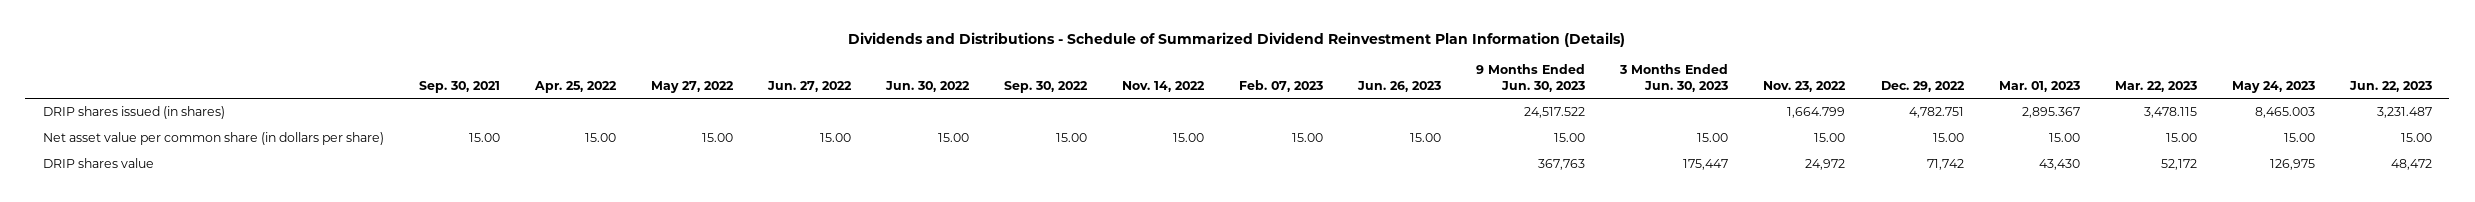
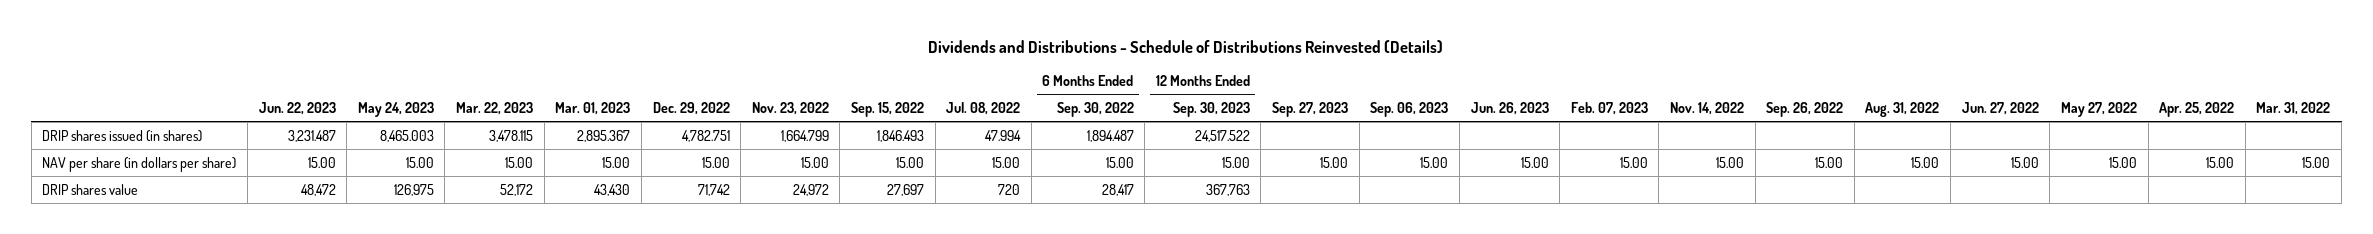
- Dividends and Distributions - Schedule of Summarized Dividend Reinvestment Plan Information (Details)
+ Dividends and Distributions - Schedule of Distributions Reinvested (Details)
- | Sep. 30, 2021 | Apr. 25, 2022 | May 27, 2022 | Jun. 27, 2022 | Jun. 30, 2022 | Sep. 30, 2022 | Nov. 14, 2022 | Feb. 07, 2023 | Jun. 26, 2023 | 9 Months Ended Jun. 30, 2023 | 3 Months Ended Jun. 30, 2023 | Nov. 23, 2022 | Dec. 29, 2022 | Mar. 01, 2023 | Mar. 22, 2023 | May 24, 2023 | Jun. 22, 2023
+ | Jun. 22, 2023 | May 24, 2023 | Mar. 22, 2023 | Mar. 01, 2023 | Dec. 29, 2022 | Nov. 23, 2022 | Sep. 15, 2022 | Jul. 08, 2022 | 6 Months Ended Sep. 30, 2022 | 12 Months Ended Sep. 30, 2023 | Sep. 27, 2023 | Sep. 06, 2023 | Jun. 26, 2023 | Feb. 07, 2023 | Nov. 14, 2022 | Sep. 26, 2022 | Aug. 31, 2022 | Jun. 27, 2022 | May 27, 2022 | Apr. 25, 2022 | Mar. 31, 2022
- Net asset value per common share (in dollars per share) | 15.00 | 15.00 | 15.00 | 15.00 | 15.00 | 15.00 | 15.00 | 15.00 | 15.00 | 15.00 | 15.00 | 15.00 | 15.00 | 15.00 | 15.00 | 15.00 | 15.00
+ NAV per share (in dollars per share) | 15.00 | 15.00 | 15.00 | 15.00 | 15.00 | 15.00 | 15.00 | 15.00 | 15.00 | 15.00 | 15.00 | 15.00 | 15.00 | 15.00 | 15.00 | 15.00 | 15.00 | 15.00 | 15.00 | 15.00 | 15.00

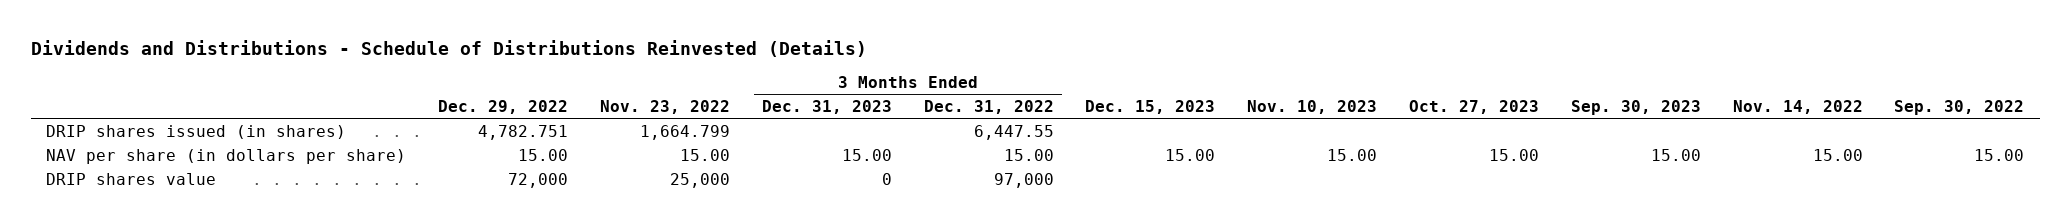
- | Jun. 22, 2023 | May 24, 2023 | Mar. 22, 2023 | Mar. 01, 2023 | Dec. 29, 2022 | Nov. 23, 2022 | Sep. 15, 2022 | Jul. 08, 2022 | 6 Months Ended Sep. 30, 2022 | 12 Months Ended Sep. 30, 2023 | Sep. 27, 2023 | Sep. 06, 2023 | Jun. 26, 2023 | Feb. 07, 2023 | Nov. 14, 2022 | Sep. 26, 2022 | Aug. 31, 2022 | Jun. 27, 2022 | May 27, 2022 | Apr. 25, 2022 | Mar. 31, 2022
+ | Dec. 29, 2022 | Nov. 23, 2022 | 3 Months Ended Dec. 31, 2023 | 3 Months Ended Dec. 31, 2022 | Dec. 15, 2023 | Nov. 10, 2023 | Oct. 27, 2023 | Sep. 30, 2023 | Nov. 14, 2022 | Sep. 30, 2022
- DRIP shares value | 48,472 | 126,975 | 52,172 | 43,430 | 71,742 | 24,972 | 27,697 | 720 | 28,417 | 367,763 | | | | | | | | | | |
+ DRIP shares value | 72,000 | 25,000 | 0 | 97,000 | | | | | |

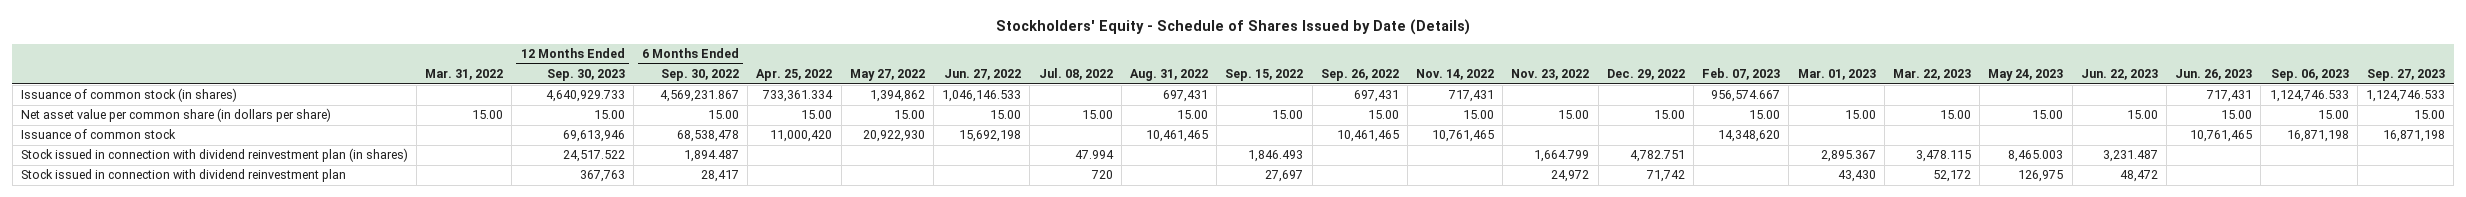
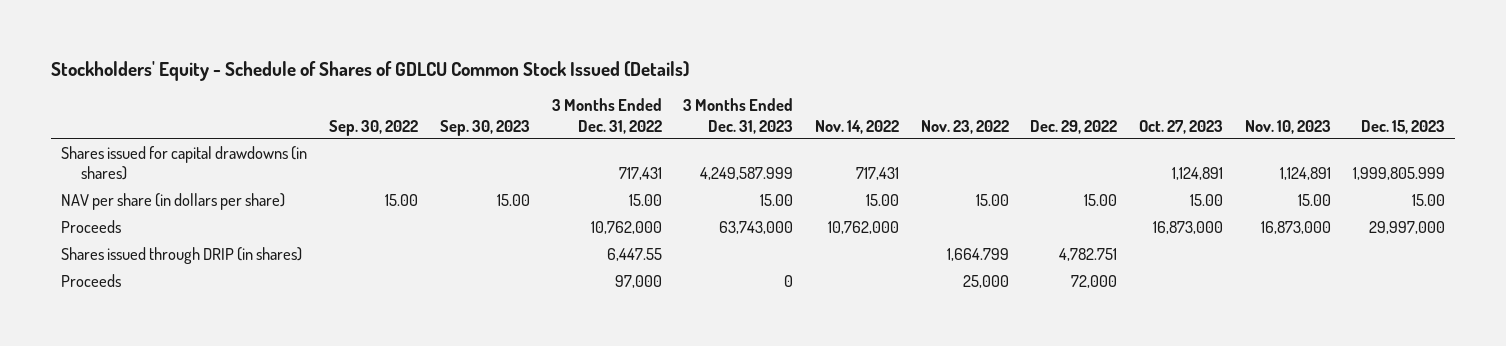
- Stockholders' Equity - Schedule of Shares Issued by Date (Details)
+ Stockholders' Equity - Schedule of Shares of GDLCU Common Stock Issued (Details)
- | Mar. 31, 2022 | 12 Months Ended Sep. 30, 2023 | 6 Months Ended Sep. 30, 2022 | Apr. 25, 2022 | May 27, 2022 | Jun. 27, 2022 | Jul. 08, 2022 | Aug. 31, 2022 | Sep. 15, 2022 | Sep. 26, 2022 | Nov. 14, 2022 | Nov. 23, 2022 | Dec. 29, 2022 | Feb. 07, 2023 | Mar. 01, 2023 | Mar. 22, 2023 | May 24, 2023 | Jun. 22, 2023 | Jun. 26, 2023 | Sep. 06, 2023 | Sep. 27, 2023
+ | Sep. 30, 2022 | Sep. 30, 2023 | 3 Months Ended Dec. 31, 2022 | 3 Months Ended Dec. 31, 2023 | Nov. 14, 2022 | Nov. 23, 2022 | Dec. 29, 2022 | Oct. 27, 2023 | Nov. 10, 2023 | Dec. 15, 2023
- Issuance of common stock (in shares) | | 4,640,929.733 | 4,569,231.867 | 733,361.334 | 1,394,862 | 1,046,146.533 | | 697,431 | | 697,431 | 717,431 | | | 956,574.667 | | | | | 717,431 | 1,124,746.533 | 1,124,746.533
- Net asset value per common share (in dollars per share) | 15.00 | 15.00 | 15.00 | 15.00 | 15.00 | 15.00 | 15.00 | 15.00 | 15.00 | 15.00 | 15.00 | 15.00 | 15.00 | 15.00 | 15.00 | 15.00 | 15.00 | 15.00 | 15.00 | 15.00 | 15.00
- Issuance of common stock | | 69,613,946 | 68,538,478 | 11,000,420 | 20,922,930 | 15,692,198 | | 10,461,465 | | 10,461,465 | 10,761,465 | | | 14,348,620 | | | | | 10,761,465 | 16,871,198 | 16,871,198
- Stock issued in connection with dividend reinvestment plan (in shares) | | 24,517.522 | 1,894.487 | | | | 47.994 | | 1,846.493 | | | 1,664.799 | 4,782.751 | | 2,895.367 | 3,478.115 | 8,465.003 | 3,231.487 | | |
- Stock issued in connection with dividend reinvestment plan | | 367,763 | 28,417 | | | | 720 | | 27,697 | | | 24,972 | 71,742 | | 43,430 | 52,172 | 126,975 | 48,472 | | |
+ Shares issued for capital drawdowns (in shares) | | | 717,431 | 4,249,587.999 | 717,431 | | | 1,124,891 | 1,124,891 | 1,999,805.999
+ NAV per share (in dollars per share) | 15.00 | 15.00 | 15.00 | 15.00 | 15.00 | 15.00 | 15.00 | 15.00 | 15.00 | 15.00
+ Proceeds | | | 10,762,000 | 63,743,000 | 10,762,000 | | | 16,873,000 | 16,873,000 | 29,997,000
+ Shares issued through DRIP (in shares) | | | 6,447.55 | | | 1,664.799 | 4,782.751 | | |
+ Proceeds | | | 97,000 | 0 | | 25,000 | 72,000 | | |

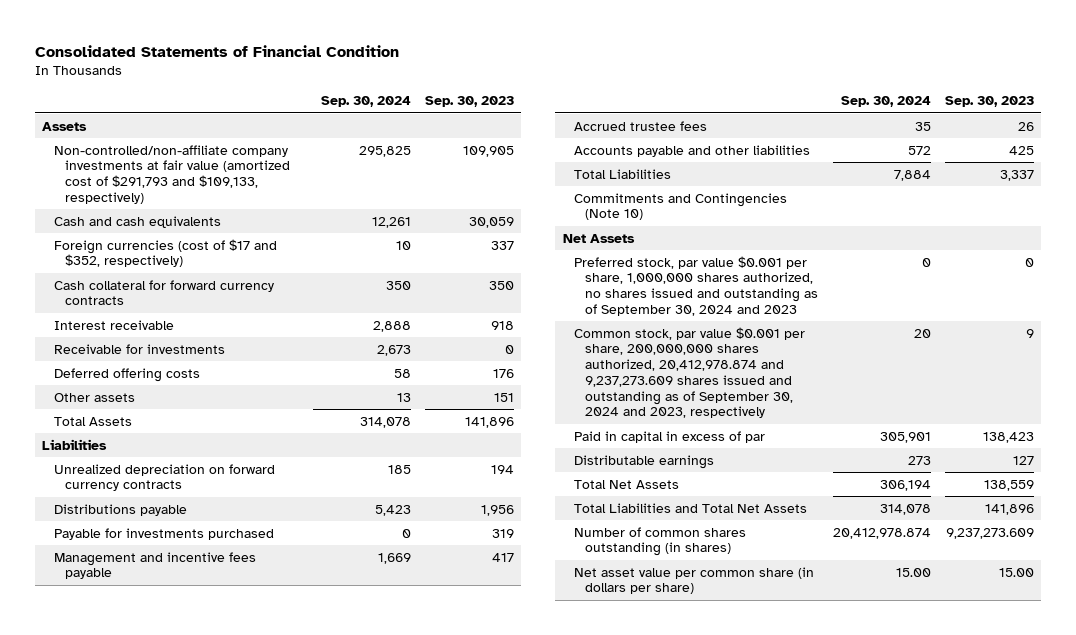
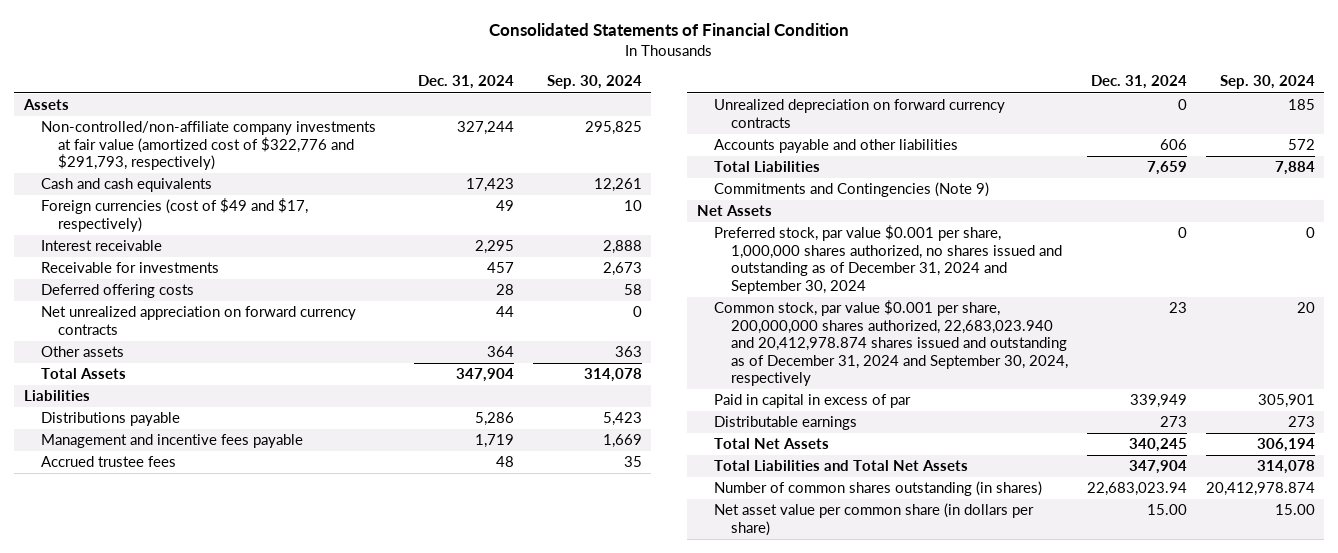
- | Sep. 30, 2024 | Sep. 30, 2023
+ | Dec. 31, 2024 | Sep. 30, 2024
- Non-controlled/non-affiliate company investments at fair value (amortized cost of $291,793 and $109,133, respectively) | 295,825 | 109,905
+ Non-controlled/non-affiliate company investments at fair value (amortized cost of $322,776 and $291,793, respectively) | 327,244 | 295,825
- Foreign currencies (cost of $17 and $352, respectively) | 10 | 337
- Cash collateral for forward currency contracts | 350 | 350
+ Foreign currencies (cost of $49 and $17, respectively) | 49 | 10
- Other assets | 13 | 151
+ Net unrealized appreciation on forward currency contracts | 44 | 0
+ Other assets | 364 | 363
- Payable for investments purchased | 0 | 319
moved down: Unrealized depreciation on forward currency contracts | 0 | 185
- Commitments and Contingencies (Note 10)
+ Commitments and Contingencies (Note 9)
- Preferred stock, par value $0.001 per share, 1,000,000 shares authorized, no shares issued and outstanding as of September 30, 2024 and 2023 | 0 | 0
- Common stock, par value $0.001 per share, 200,000,000 shares authorized, 20,412,978.874 and 9,237,273.609 shares issued and outstanding as of September 30, 2024 and 2023, respectively | 20 | 9
+ Preferred stock, par value $0.001 per share, 1,000,000 shares authorized, no shares issued and outstanding as of December 31, 2024 and September 30, 2024 | 0 | 0
+ Common stock, par value $0.001 per share, 200,000,000 shares authorized, 22,683,023.940 and 20,412,978.874 shares issued and outstanding as of December 31, 2024 and September 30, 2024, respectively | 23 | 20

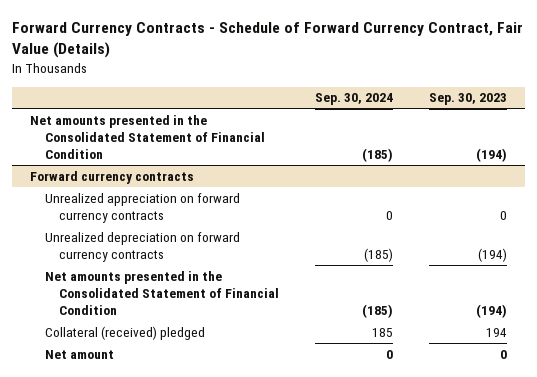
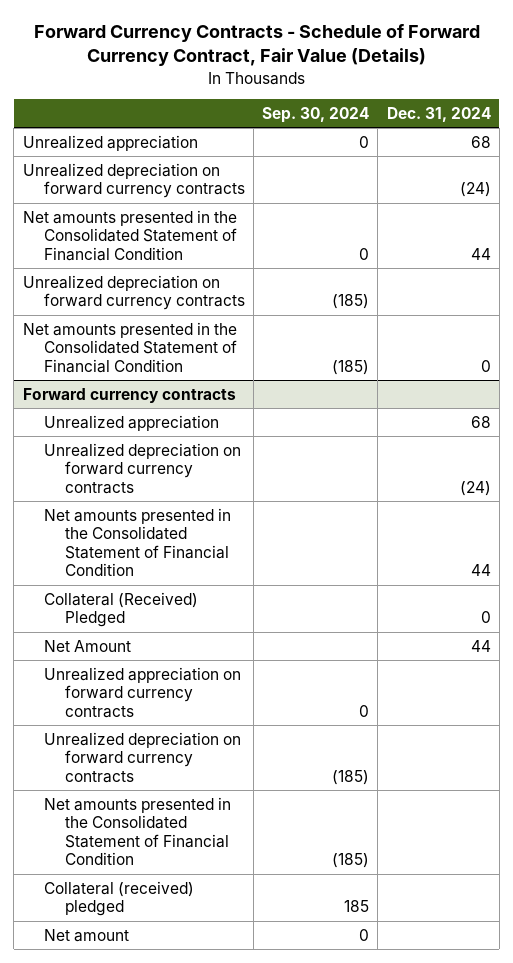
- | Sep. 30, 2024 | Sep. 30, 2023
+ | Sep. 30, 2024 | Dec. 31, 2024
+ Unrealized appreciation | 0 | 68
+ Unrealized depreciation on forward currency contracts | | (24)
+ Net amounts presented in the Consolidated Statement of Financial Condition | 0 | 44
+ Unrealized depreciation on forward currency contracts | (185) |
@ Forward currency contracts
+ Unrealized appreciation | | 68
+ Unrealized depreciation on forward currency contracts | | (24)
+ Net amounts presented in the Consolidated Statement of Financial Condition | | 44
+ Collateral (Received) Pledged | | 0
+ Net Amount | | 44

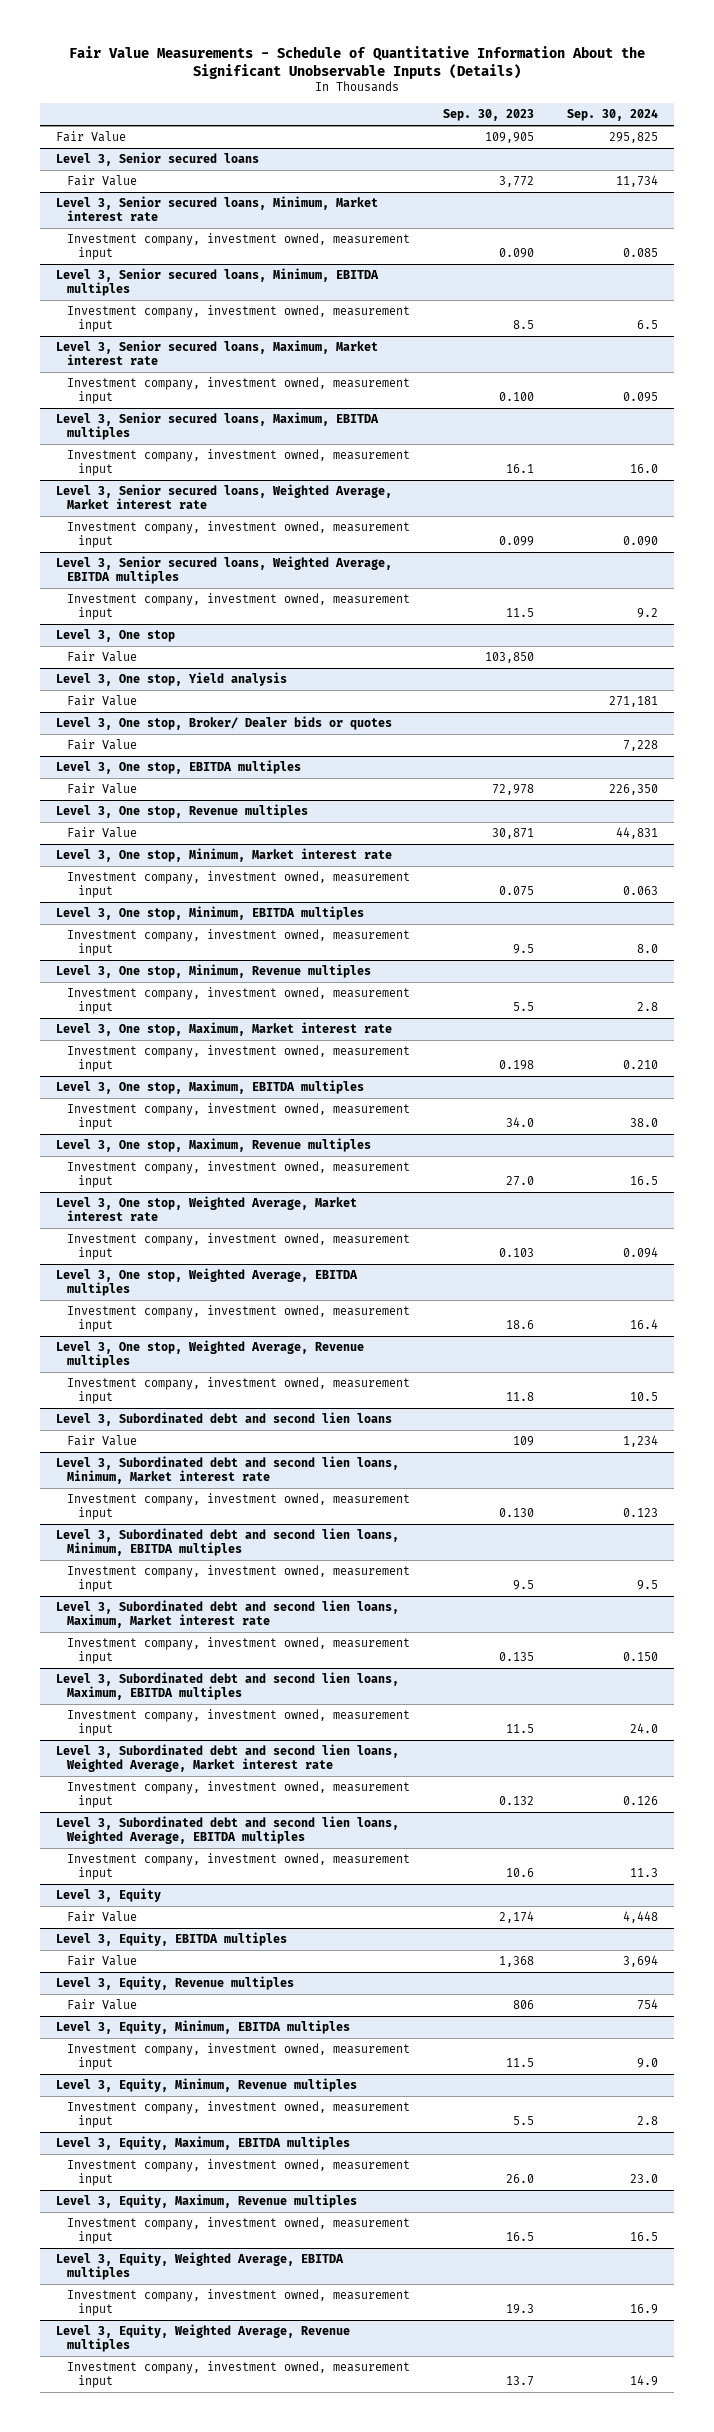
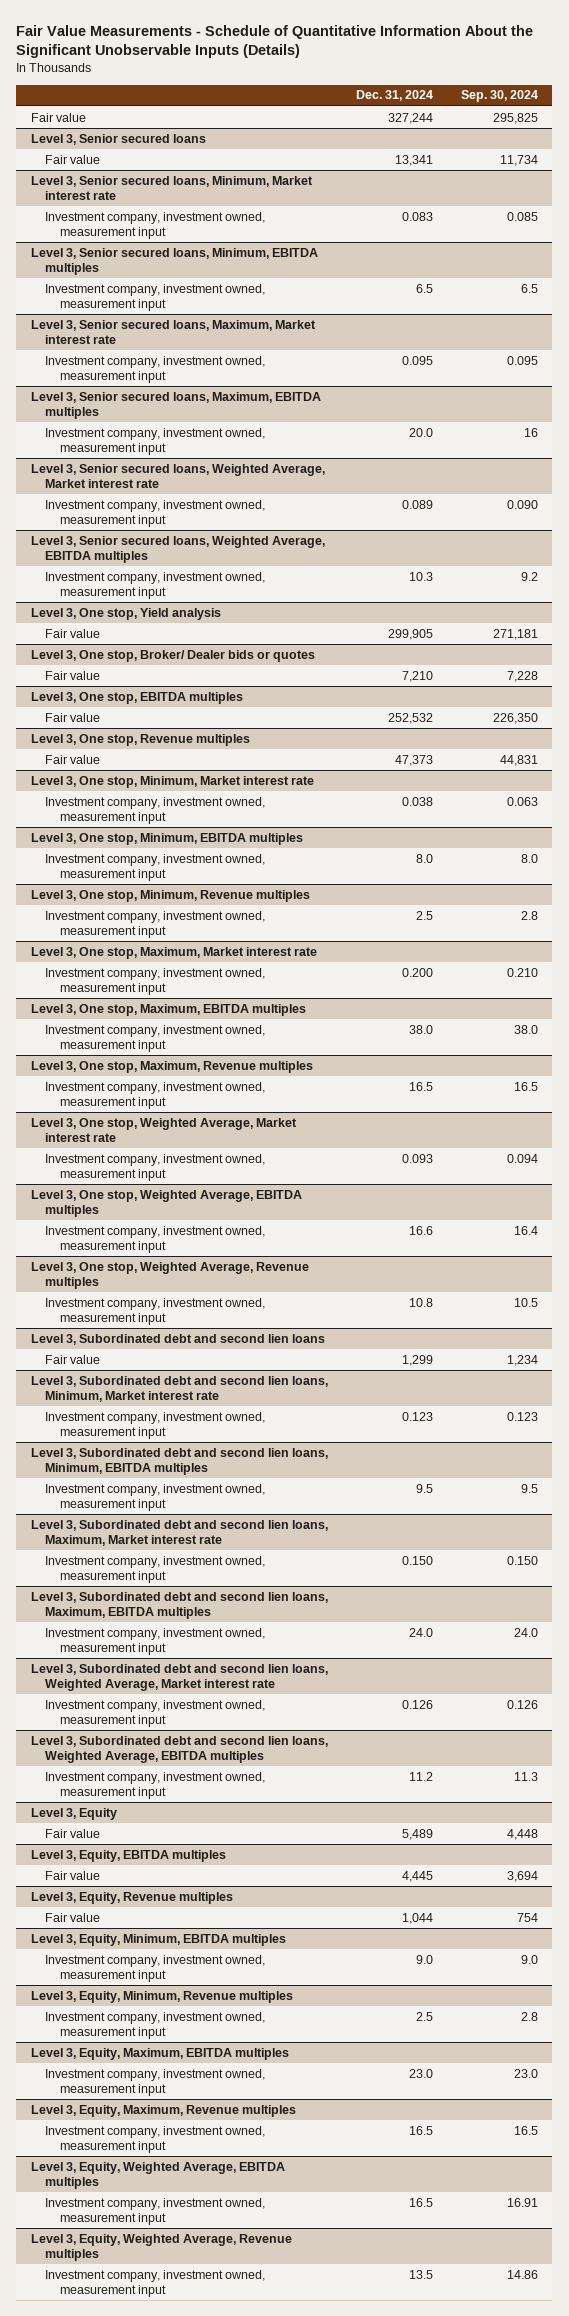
- | Sep. 30, 2023 | Sep. 30, 2024
+ | Dec. 31, 2024 | Sep. 30, 2024
- Fair Value | 109,905 | 295,825
+ Fair value | 327,244 | 295,825
@ Level 3, Senior secured loans
- Fair Value | 3,772 | 11,734
+ Fair value | 13,341 | 11,734
@ Level 3, Senior secured loans, Maximum, EBITDA multiples
- Investment company, investment owned, measurement input | 16.1 | 16.0
+ Investment company, investment owned, measurement input | 20.0 | 16
- Level 3, One stop
- Fair Value | 103,850 |
@ Level 3, One stop, Yield analysis
- Fair Value | | 271,181
+ Fair value | 299,905 | 271,181
@ Level 3, One stop, Broker/ Dealer bids or quotes
- Fair Value | | 7,228
+ Fair value | 7,210 | 7,228
@ Level 3, One stop, EBITDA multiples
- Fair Value | 72,978 | 226,350
+ Fair value | 252,532 | 226,350
@ Level 3, One stop, Revenue multiples
- Fair Value | 30,871 | 44,831
+ Fair value | 47,373 | 44,831
@ Level 3, Subordinated debt and second lien loans
- Fair Value | 109 | 1,234
+ Fair value | 1,299 | 1,234
@ Level 3, Equity
- Fair Value | 2,174 | 4,448
+ Fair value | 5,489 | 4,448
@ Level 3, Equity, EBITDA multiples
- Fair Value | 1,368 | 3,694
+ Fair value | 4,445 | 3,694
@ Level 3, Equity, Revenue multiples
- Fair Value | 806 | 754
+ Fair value | 1,044 | 754
@ Level 3, Equity, Weighted Average, EBITDA multiples
- Investment company, investment owned, measurement input | 19.3 | 16.9
+ Investment company, investment owned, measurement input | 16.5 | 16.91
@ Level 3, Equity, Weighted Average, Revenue multiples
- Investment company, investment owned, measurement input | 13.7 | 14.9
+ Investment company, investment owned, measurement input | 13.5 | 14.86

